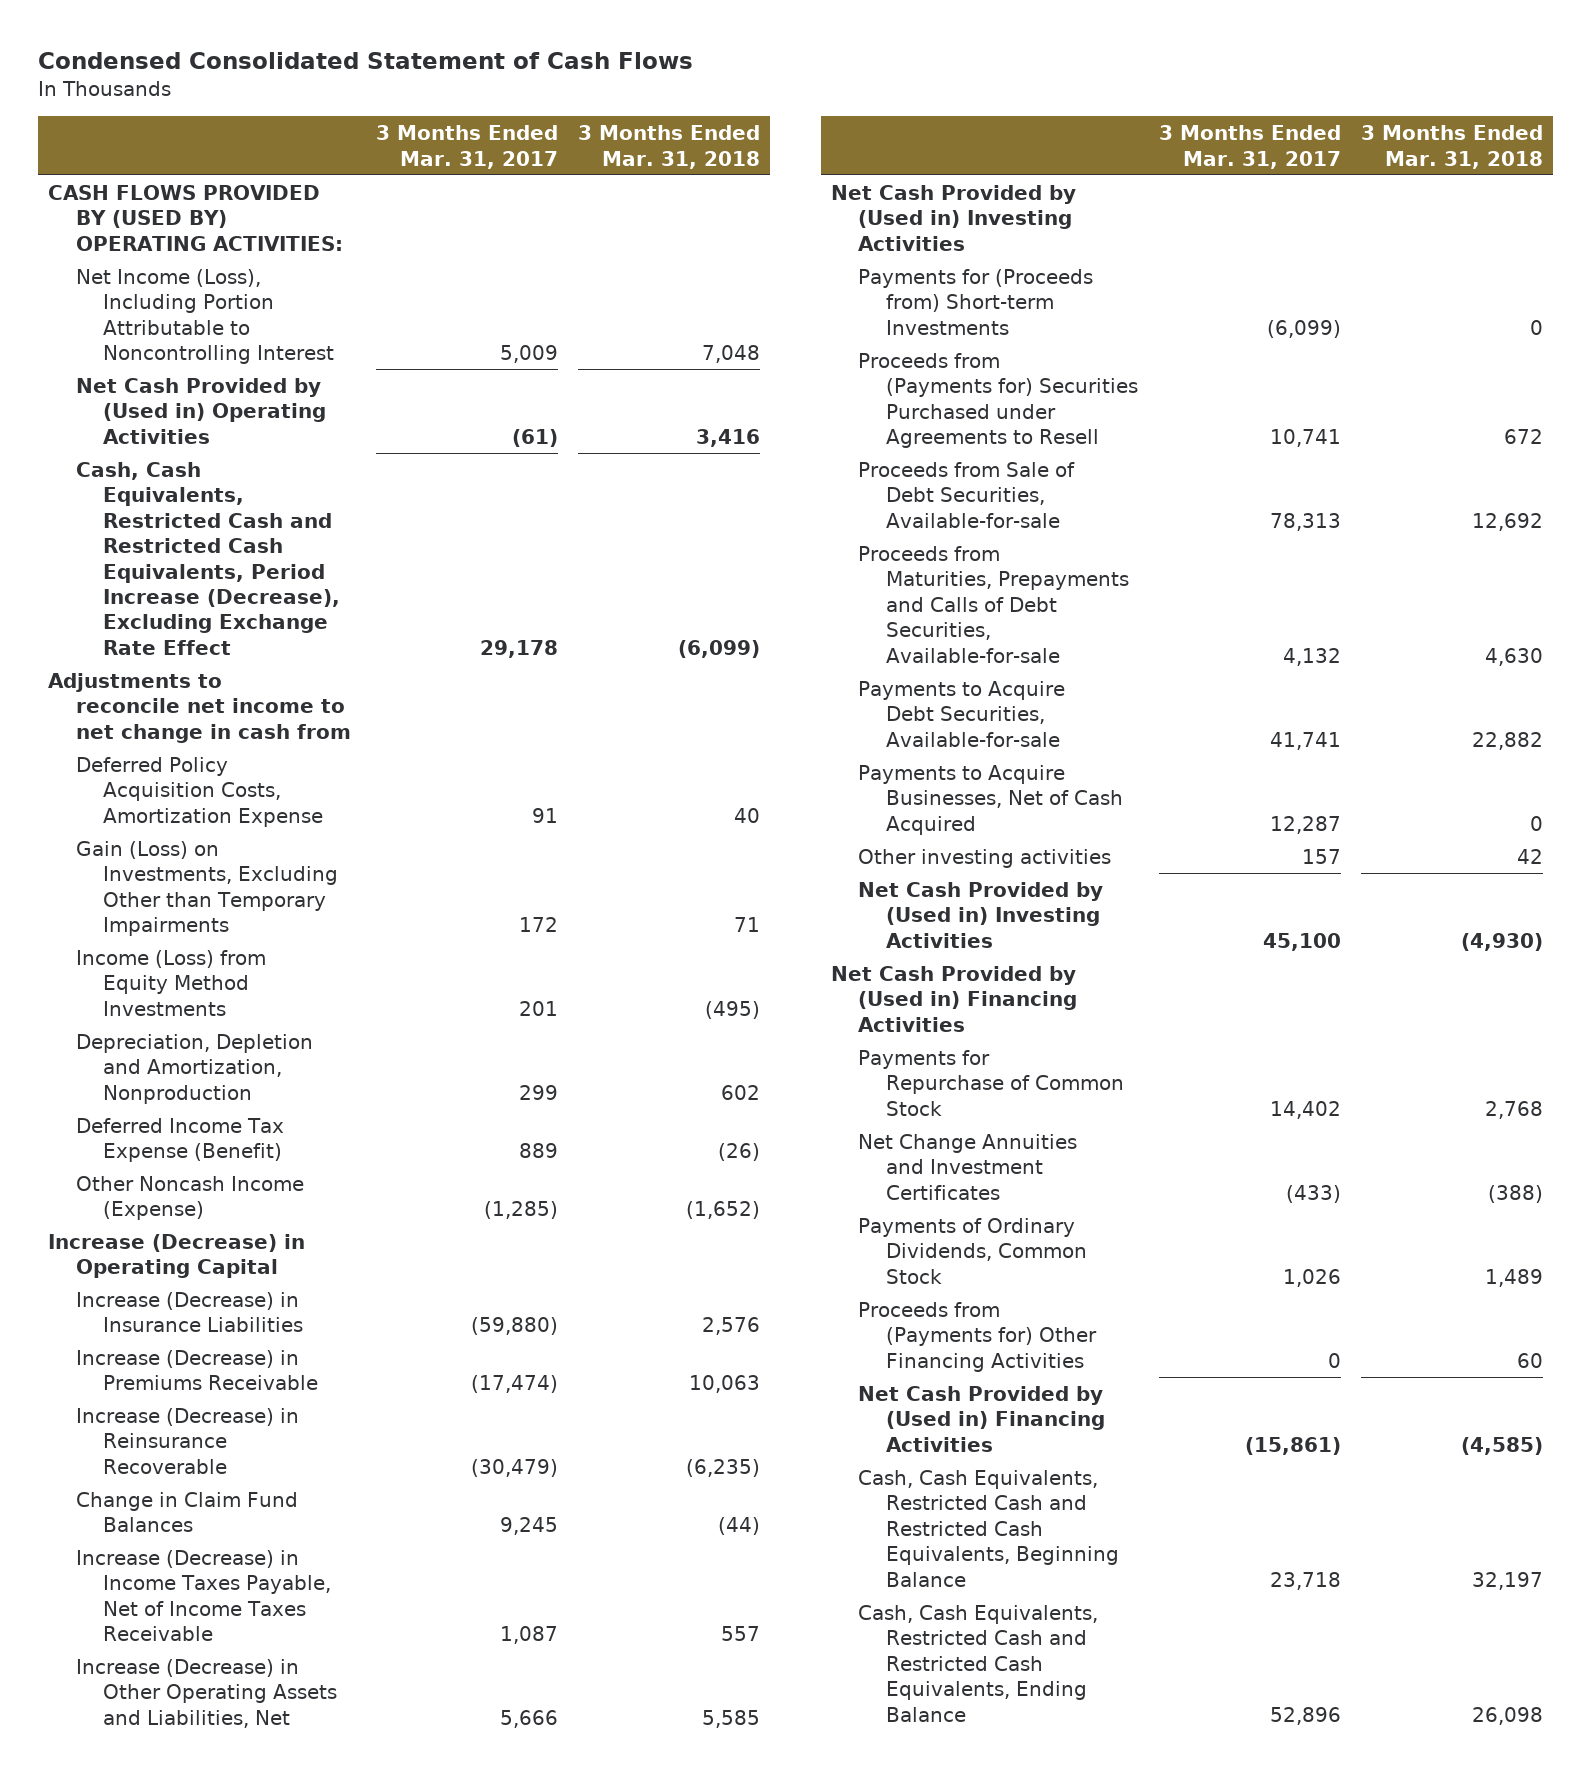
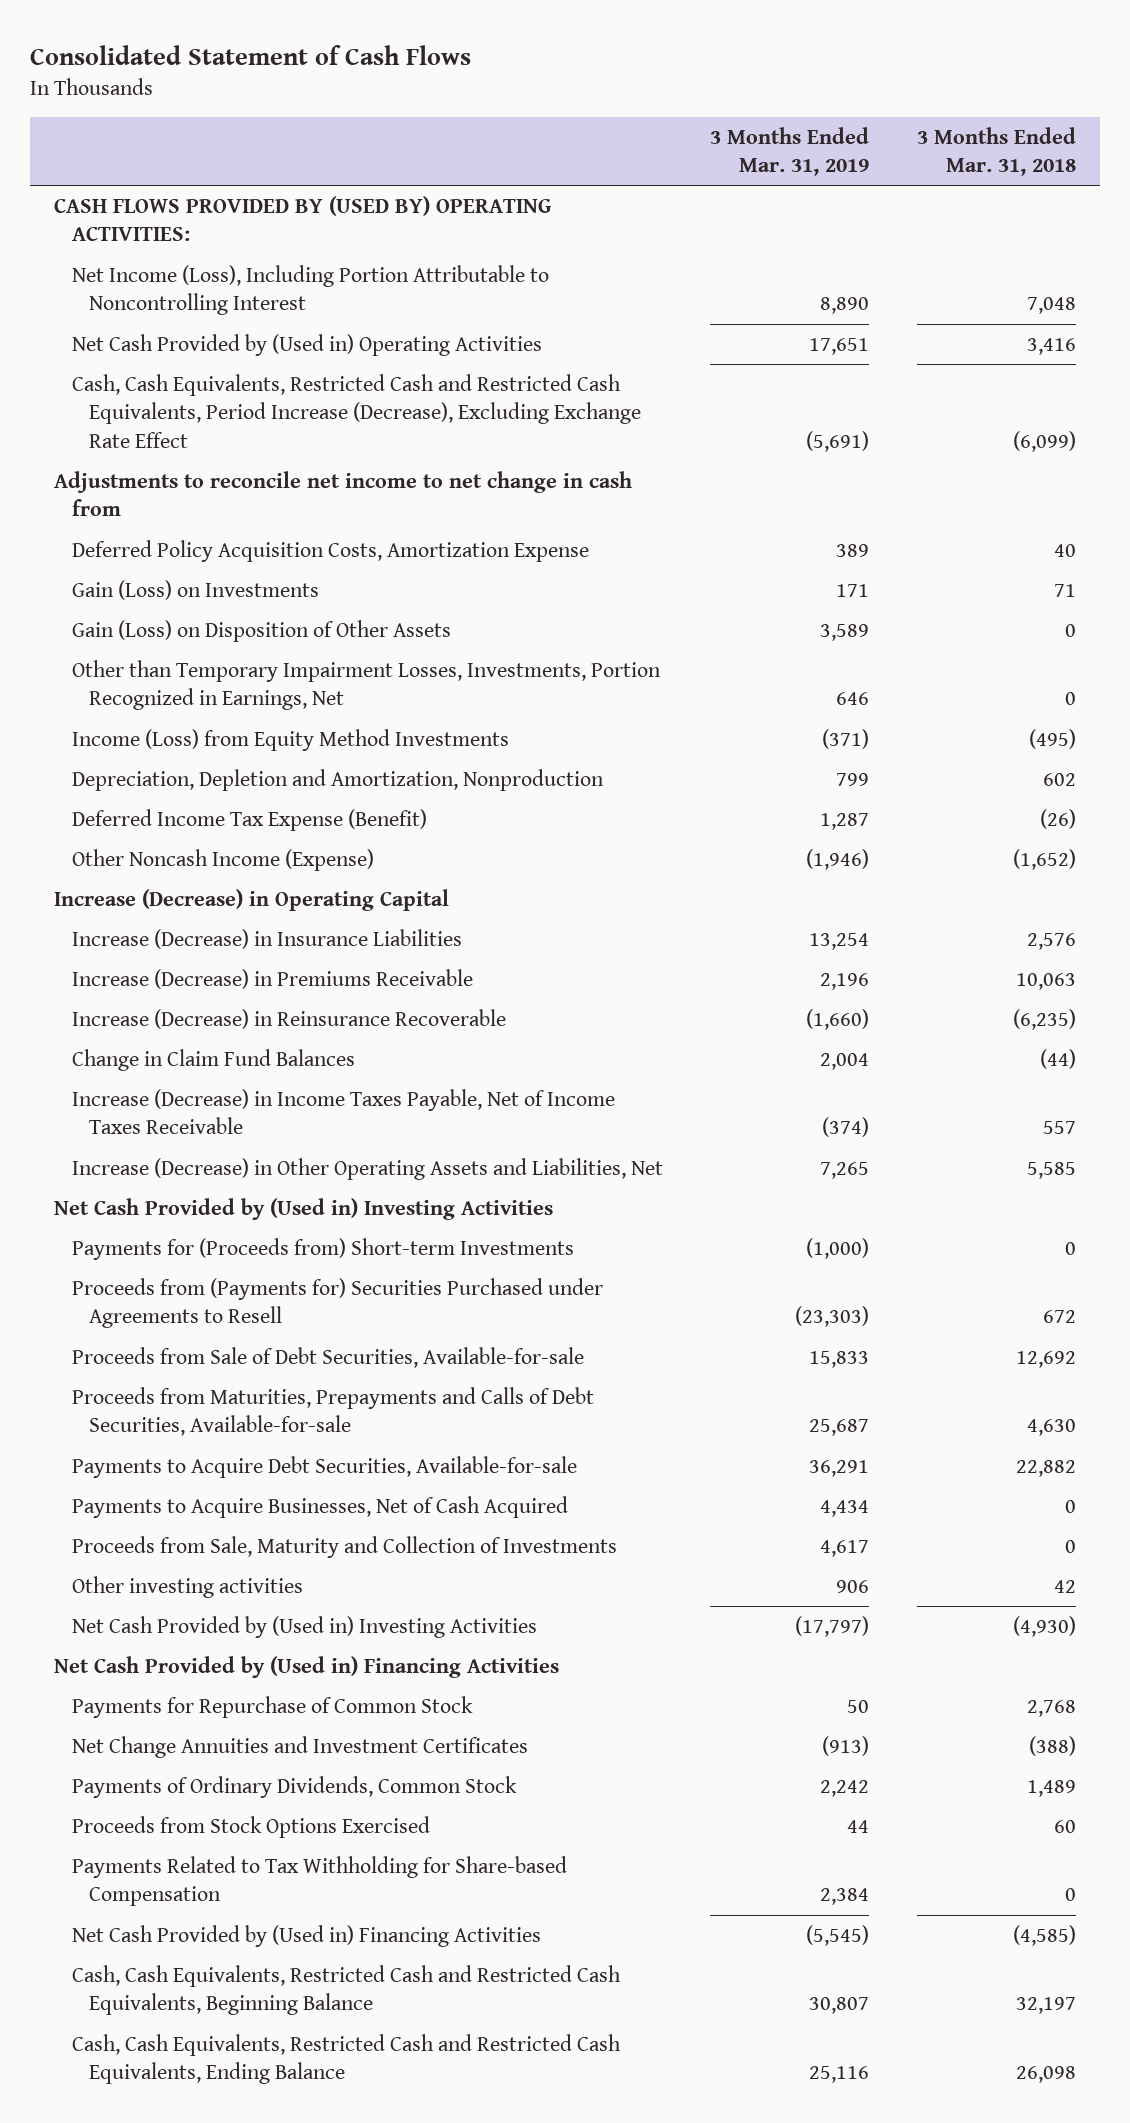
- Condensed Consolidated Statement of Cash Flows
+ Consolidated Statement of Cash Flows
- | 3 Months Ended Mar. 31, 2017 | 3 Months Ended Mar. 31, 2018
+ | 3 Months Ended Mar. 31, 2019 | 3 Months Ended Mar. 31, 2018
- Gain (Loss) on Investments, Excluding Other than Temporary Impairments | 172 | 71
+ Gain (Loss) on Investments | 171 | 71
+ Gain (Loss) on Disposition of Other Assets | 3,589 | 0
+ Other than Temporary Impairment Losses, Investments, Portion Recognized in Earnings, Net | 646 | 0
+ Proceeds from Sale, Maturity and Collection of Investments | 4,617 | 0
- Proceeds from (Payments for) Other Financing Activities | 0 | 60
+ Proceeds from Stock Options Exercised | 44 | 60
+ Payments Related to Tax Withholding for Share-based Compensation | 2,384 | 0

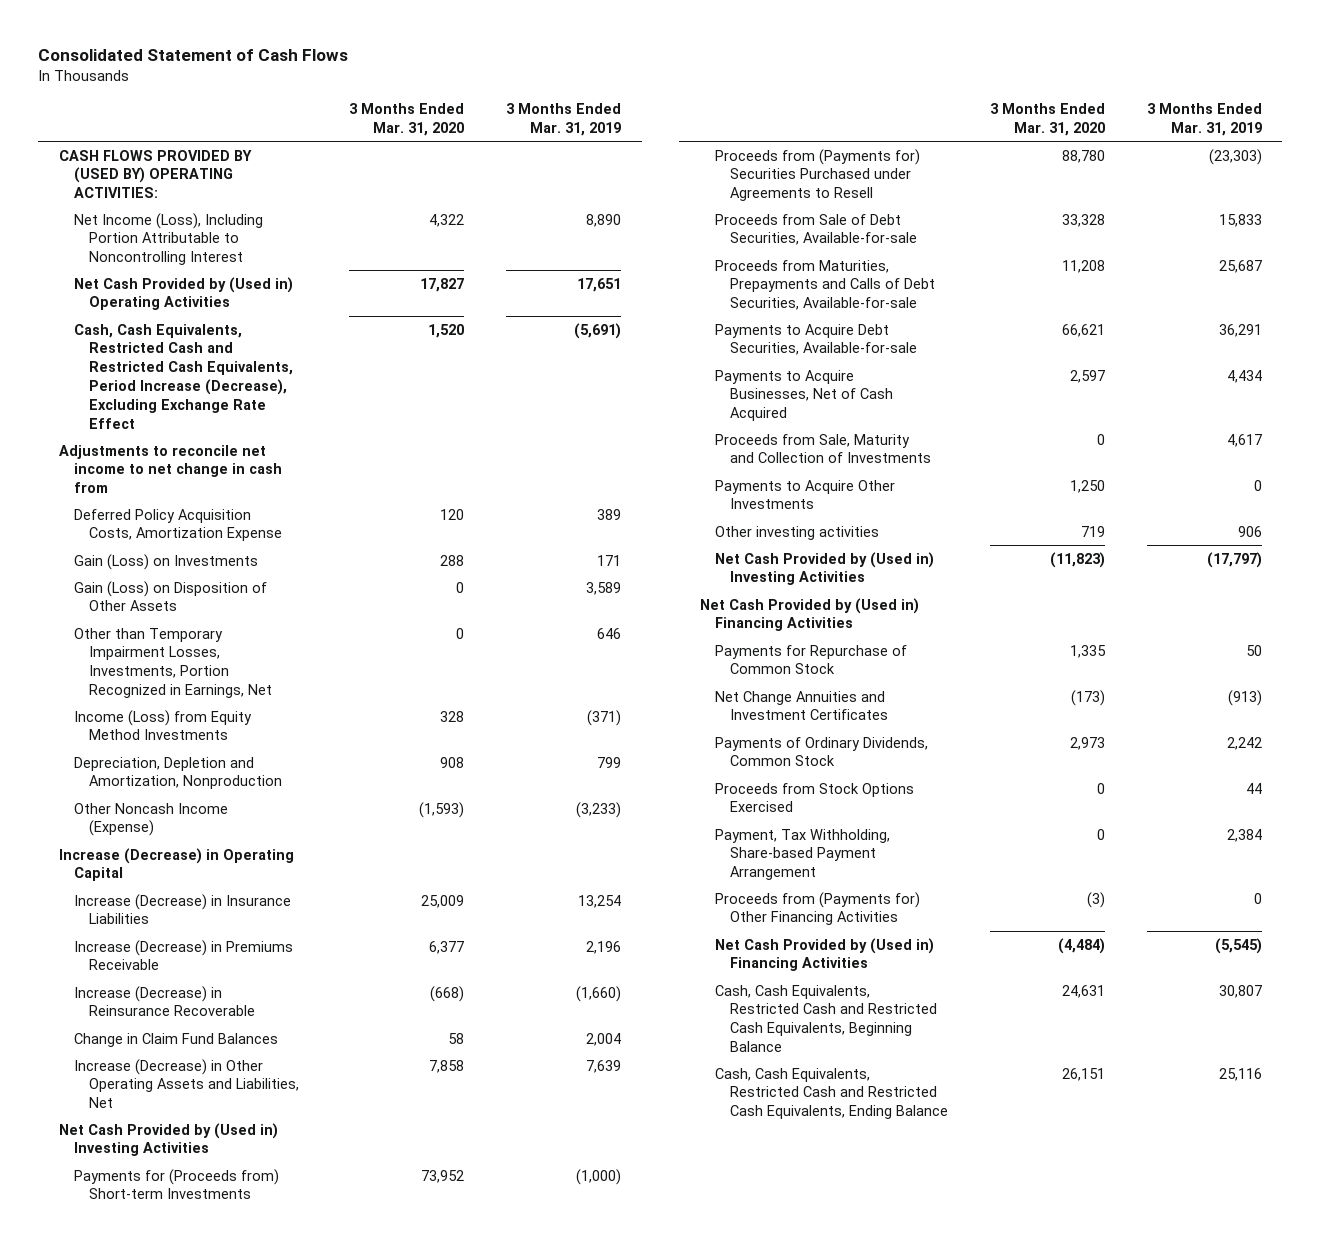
- | 3 Months Ended Mar. 31, 2019 | 3 Months Ended Mar. 31, 2018
+ | 3 Months Ended Mar. 31, 2020 | 3 Months Ended Mar. 31, 2019
- Deferred Income Tax Expense (Benefit) | 1,287 | (26)
- Other Noncash Income (Expense) | (1,946) | (1,652)
+ Other Noncash Income (Expense) | (1,593) | (3,233)
- Increase (Decrease) in Income Taxes Payable, Net of Income Taxes Receivable | (374) | 557
- Increase (Decrease) in Other Operating Assets and Liabilities, Net | 7,265 | 5,585
+ Increase (Decrease) in Other Operating Assets and Liabilities, Net | 7,858 | 7,639
+ Payments to Acquire Other Investments | 1,250 | 0
- Payments Related to Tax Withholding for Share-based Compensation | 2,384 | 0
+ Payment, Tax Withholding, Share-based Payment Arrangement | 0 | 2,384
+ Proceeds from (Payments for) Other Financing Activities | (3) | 0

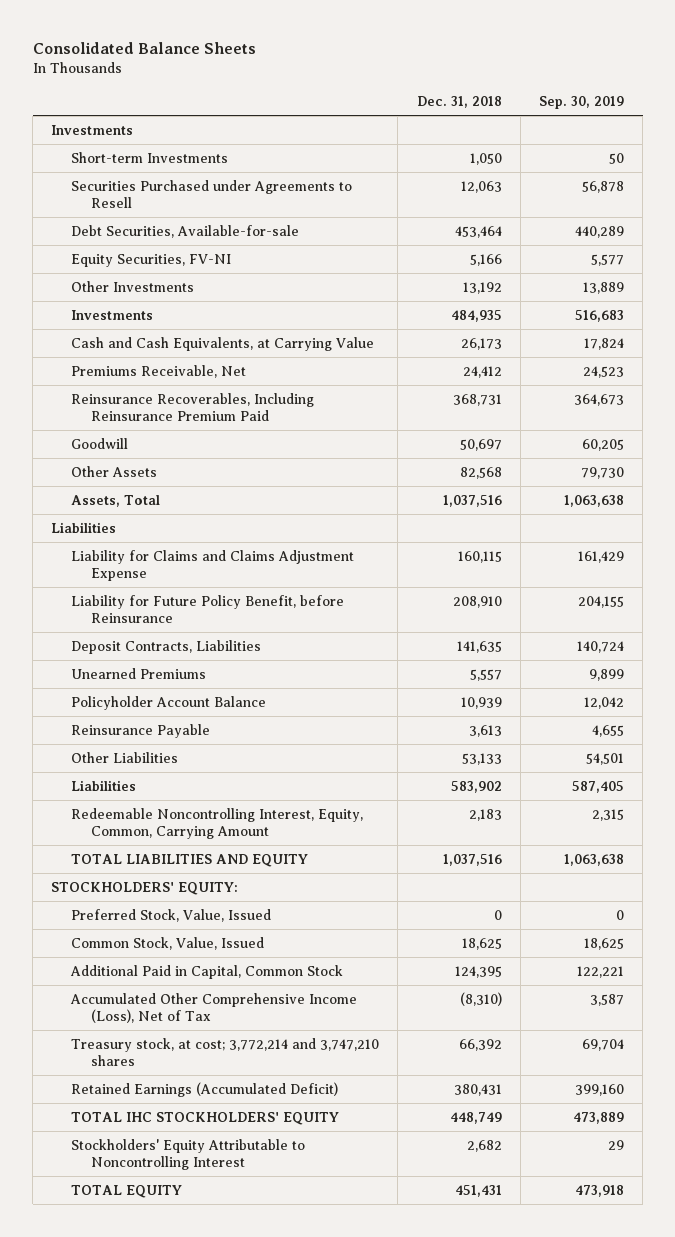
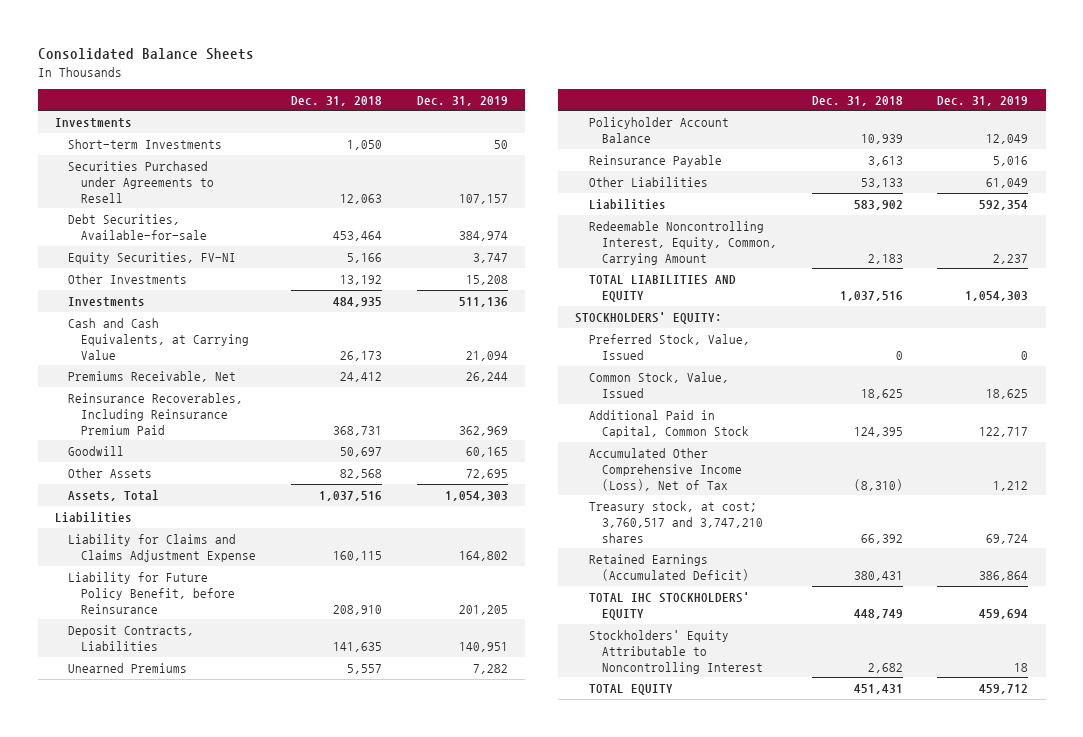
- | Dec. 31, 2018 | Sep. 30, 2019
+ | Dec. 31, 2018 | Dec. 31, 2019
- Treasury stock, at cost; 3,772,214 and 3,747,210 shares | 66,392 | 69,704
+ Treasury stock, at cost; 3,760,517 and 3,747,210 shares | 66,392 | 69,724

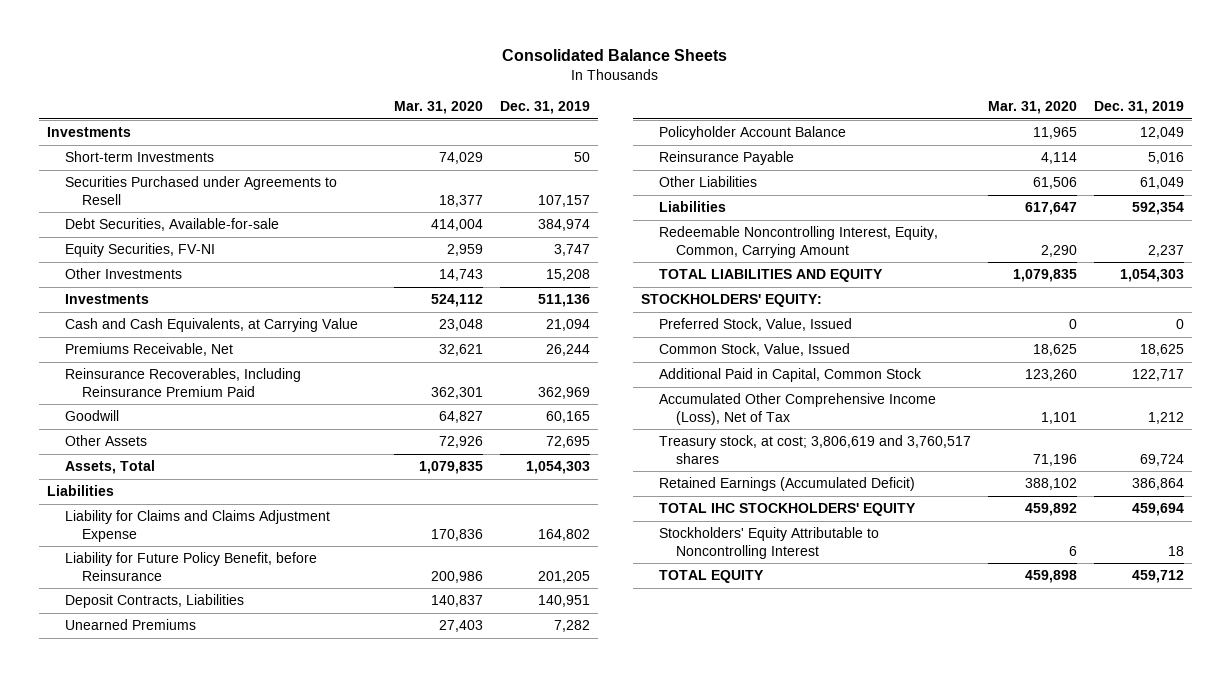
- | Dec. 31, 2018 | Dec. 31, 2019
+ | Mar. 31, 2020 | Dec. 31, 2019
- Treasury stock, at cost; 3,760,517 and 3,747,210 shares | 66,392 | 69,724
+ Treasury stock, at cost; 3,806,619 and 3,760,517 shares | 71,196 | 69,724

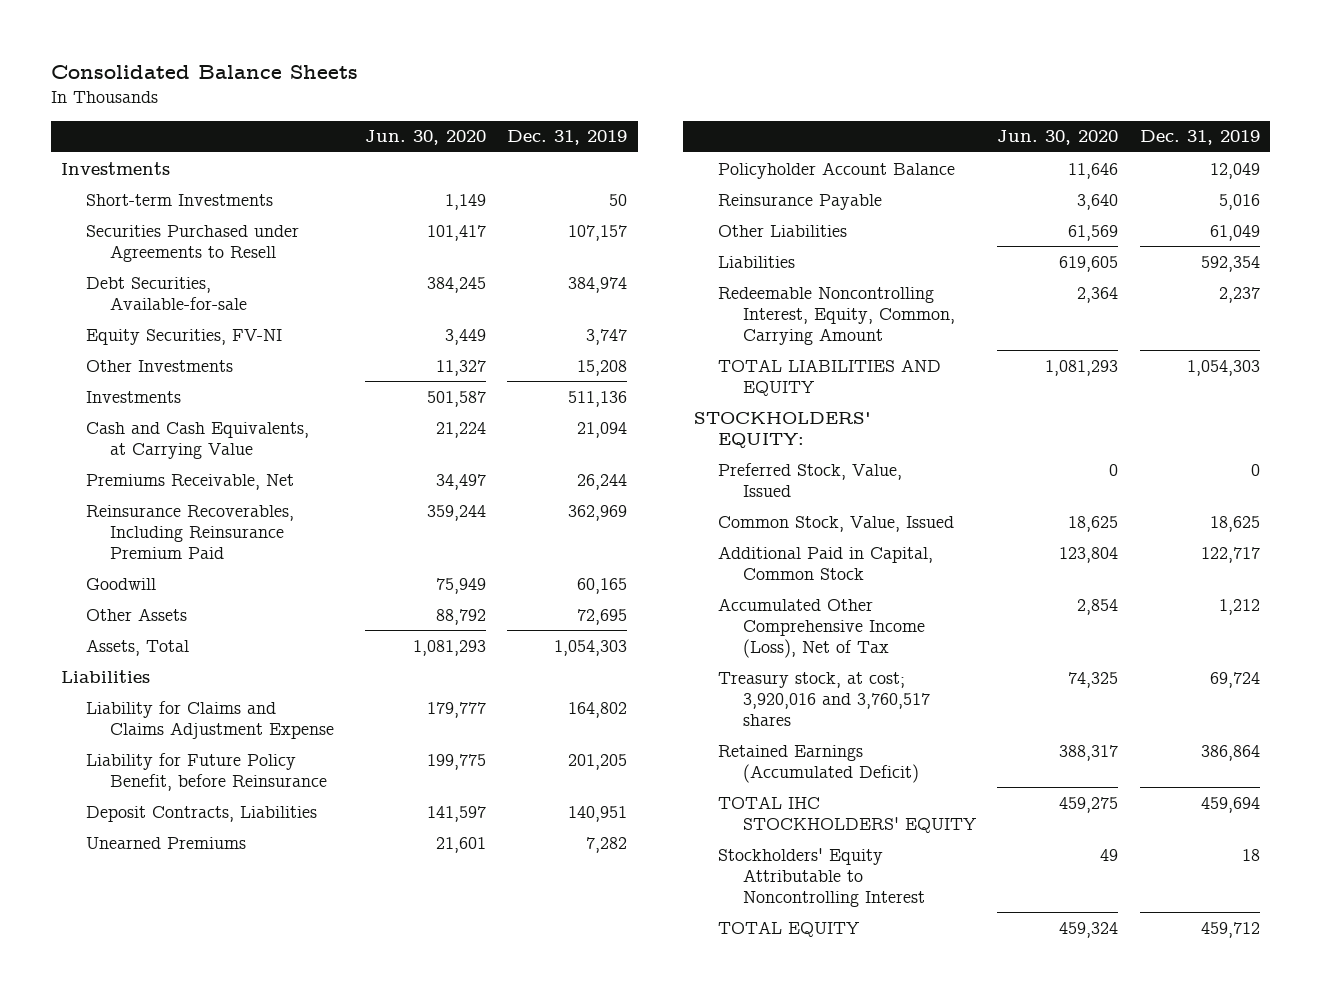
- | Mar. 31, 2020 | Dec. 31, 2019
+ | Jun. 30, 2020 | Dec. 31, 2019
- Treasury stock, at cost; 3,806,619 and 3,760,517 shares | 71,196 | 69,724
+ Treasury stock, at cost; 3,920,016 and 3,760,517 shares | 74,325 | 69,724

